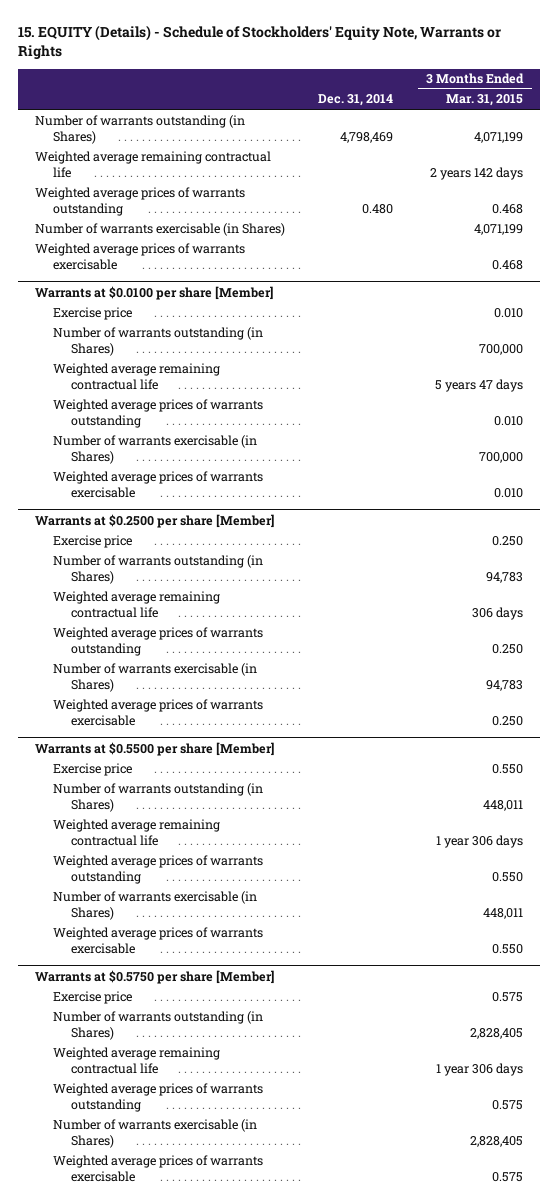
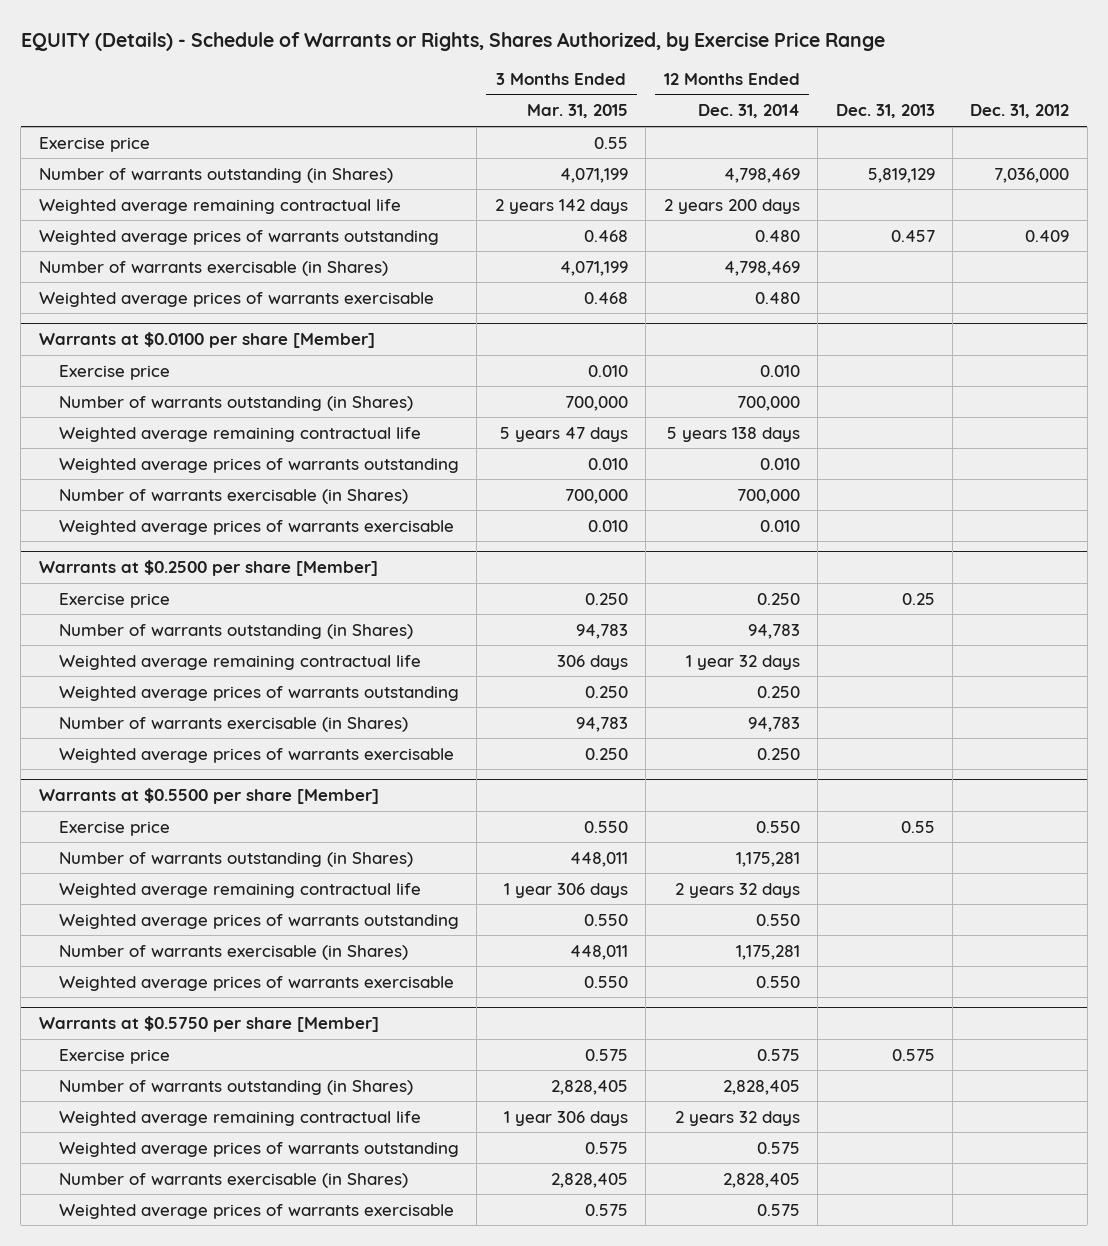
- 15. EQUITY (Details) - Schedule of Stockholders' Equity Note, Warrants or Rights
+ EQUITY (Details) - Schedule of Warrants or Rights, Shares Authorized, by Exercise Price Range
- | Dec. 31, 2014 | 3 Months Ended Mar. 31, 2015
+ | 3 Months Ended Mar. 31, 2015 | 12 Months Ended Dec. 31, 2014 | Dec. 31, 2013 | Dec. 31, 2012
+ Exercise price | 0.55 | | |

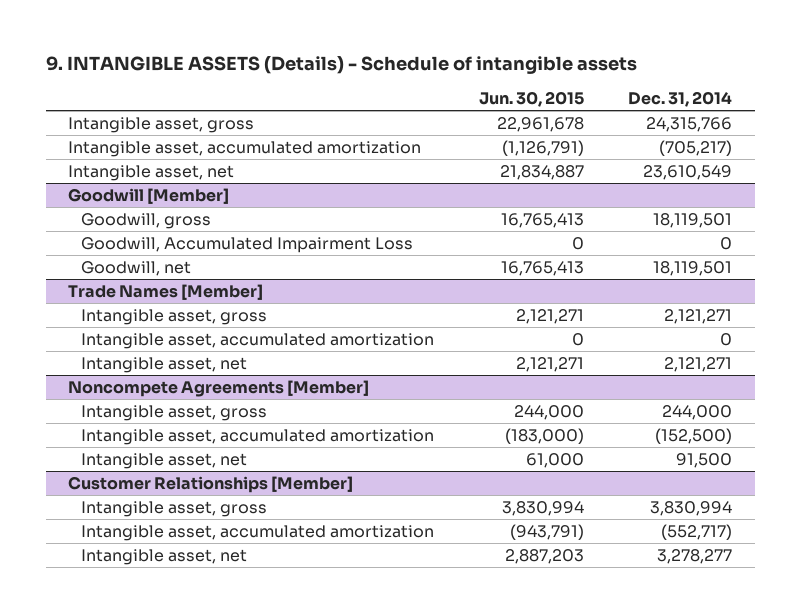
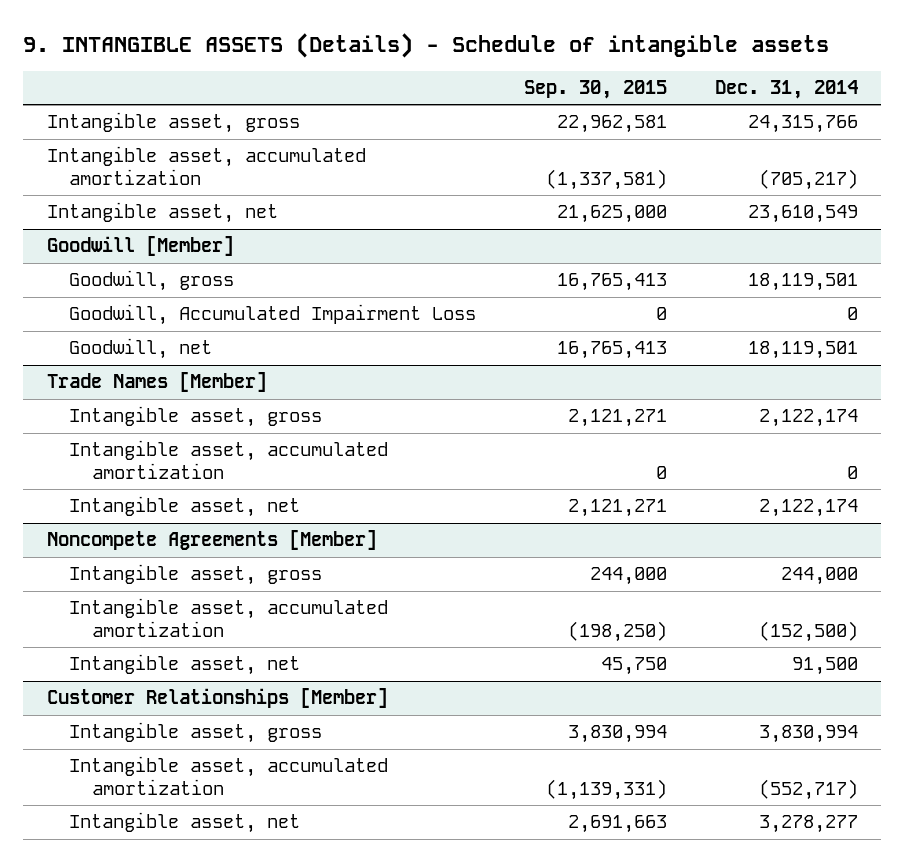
- | Jun. 30, 2015 | Dec. 31, 2014
+ | Sep. 30, 2015 | Dec. 31, 2014
@ Trade Names [Member]
- Intangible asset, gross | 2,121,271 | 2,121,271
+ Intangible asset, gross | 2,121,271 | 2,122,174
- Intangible asset, net | 2,121,271 | 2,121,271
+ Intangible asset, net | 2,121,271 | 2,122,174

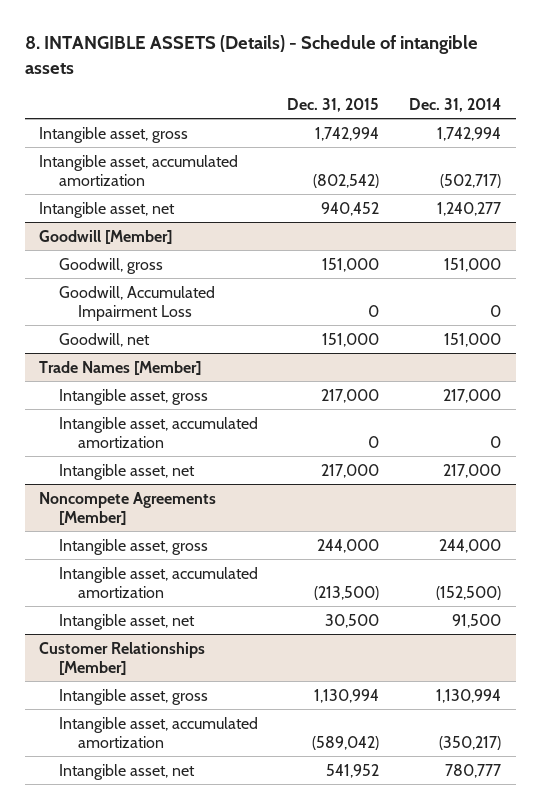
- 9. INTANGIBLE ASSETS (Details) - Schedule of intangible assets
+ 8. INTANGIBLE ASSETS (Details) - Schedule of intangible assets
- | Sep. 30, 2015 | Dec. 31, 2014
+ | Dec. 31, 2015 | Dec. 31, 2014
- Intangible asset, gross | 22,962,581 | 24,315,766
- Intangible asset, accumulated amortization | (1,337,581) | (705,217)
- Intangible asset, net | 21,625,000 | 23,610,549
+ Intangible asset, gross | 1,742,994 | 1,742,994
+ Intangible asset, accumulated amortization | (802,542) | (502,717)
+ Intangible asset, net | 940,452 | 1,240,277
@ Goodwill [Member]
- Goodwill, gross | 16,765,413 | 18,119,501
+ Goodwill, gross | 151,000 | 151,000
- Goodwill, net | 16,765,413 | 18,119,501
+ Goodwill, net | 151,000 | 151,000
@ Trade Names [Member]
- Intangible asset, gross | 2,121,271 | 2,122,174
+ Intangible asset, gross | 217,000 | 217,000
- Intangible asset, net | 2,121,271 | 2,122,174
+ Intangible asset, net | 217,000 | 217,000
@ Customer Relationships [Member]
- Intangible asset, gross | 3,830,994 | 3,830,994
- Intangible asset, accumulated amortization | (1,139,331) | (552,717)
- Intangible asset, net | 2,691,663 | 3,278,277
+ Intangible asset, gross | 1,130,994 | 1,130,994
+ Intangible asset, accumulated amortization | (589,042) | (350,217)
+ Intangible asset, net | 541,952 | 780,777

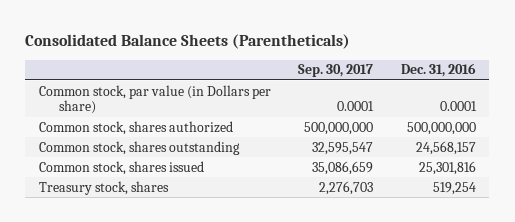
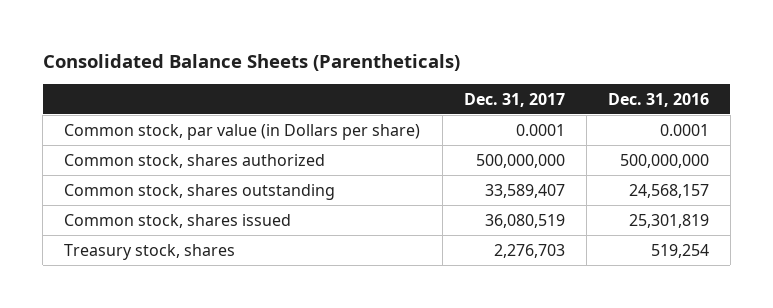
- | Sep. 30, 2017 | Dec. 31, 2016
+ | Dec. 31, 2017 | Dec. 31, 2016
- Common stock, shares issued | 35,086,659 | 25,301,816
+ Common stock, shares issued | 36,080,519 | 25,301,819

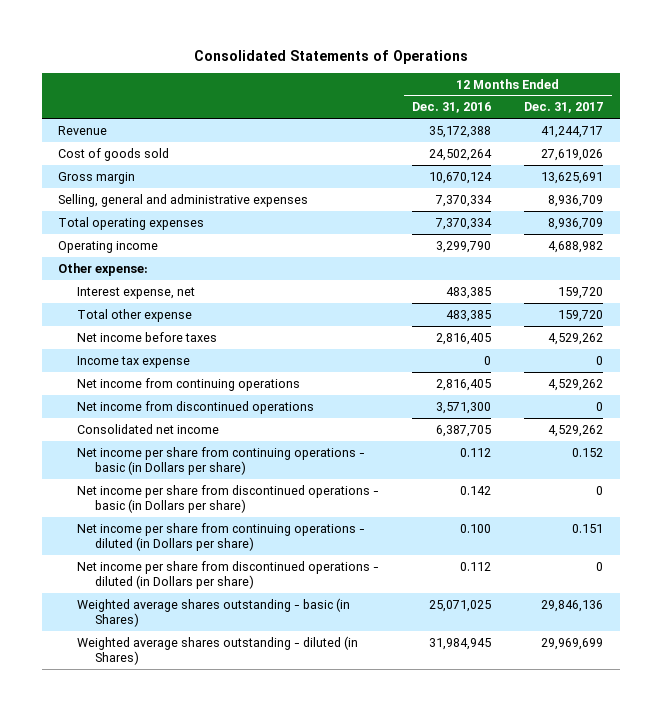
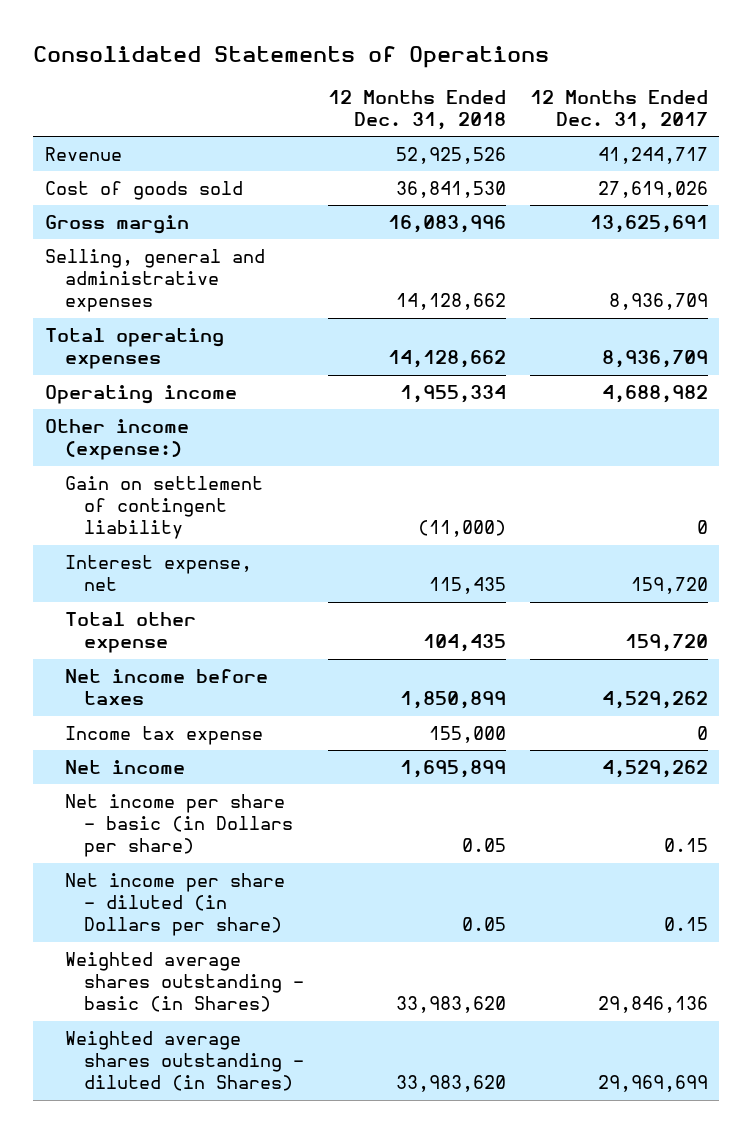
- | 12 Months Ended Dec. 31, 2016 | 12 Months Ended Dec. 31, 2017
+ | 12 Months Ended Dec. 31, 2018 | 12 Months Ended Dec. 31, 2017
- Other expense:
+ Other income (expense:)
+ Gain on settlement of contingent liability | (11,000) | 0
- Net income from continuing operations | 2,816,405 | 4,529,262
- Net income from discontinued operations | 3,571,300 | 0
- Consolidated net income | 6,387,705 | 4,529,262
- Net income per share from continuing operations - basic (in Dollars per share) | 0.112 | 0.152
- Net income per share from discontinued operations - basic (in Dollars per share) | 0.142 | 0
- Net income per share from continuing operations - diluted (in Dollars per share) | 0.100 | 0.151
- Net income per share from discontinued operations - diluted (in Dollars per share) | 0.112 | 0
+ Net income | 1,695,899 | 4,529,262
+ Net income per share - basic (in Dollars per share) | 0.05 | 0.15
+ Net income per share - diluted (in Dollars per share) | 0.05 | 0.15

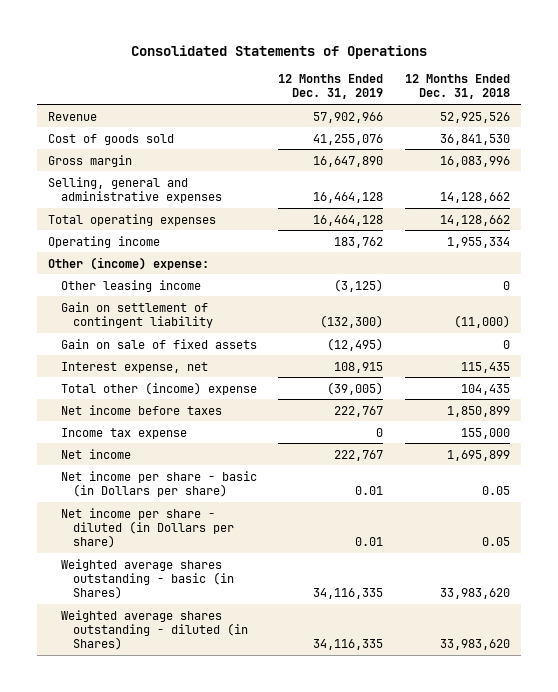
- | 12 Months Ended Dec. 31, 2018 | 12 Months Ended Dec. 31, 2017
+ | 12 Months Ended Dec. 31, 2019 | 12 Months Ended Dec. 31, 2018
- Other income (expense:)
+ Other (income) expense:
+ Other leasing income | (3,125) | 0
+ Gain on sale of fixed assets | (12,495) | 0
- Total other expense | 104,435 | 159,720
+ Total other (income) expense | (39,005) | 104,435

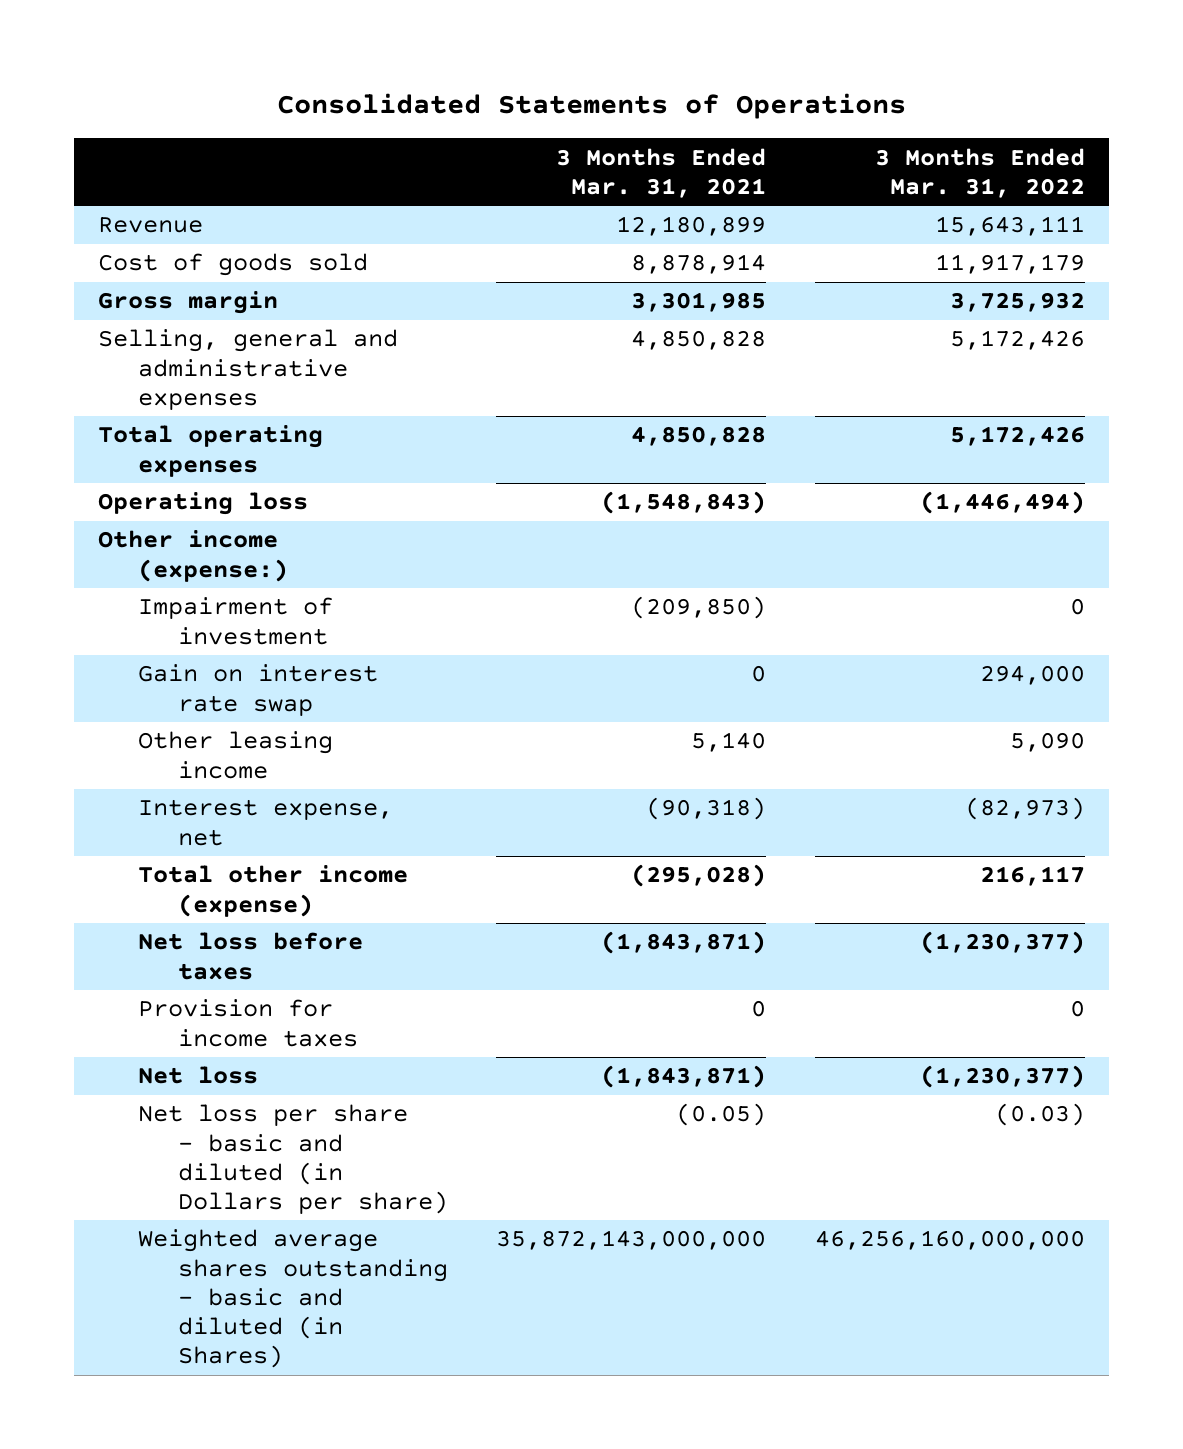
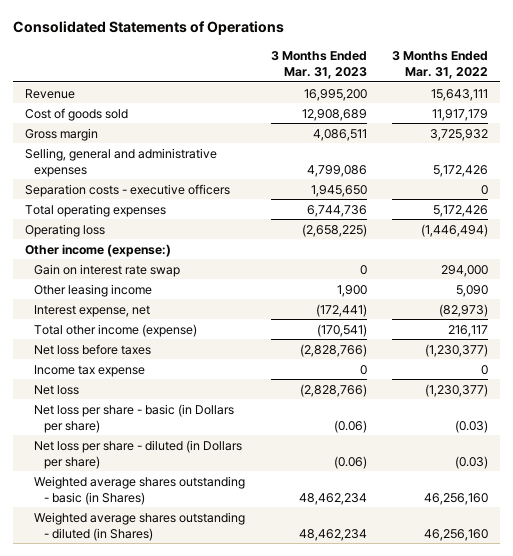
- | 3 Months Ended Mar. 31, 2021 | 3 Months Ended Mar. 31, 2022
+ | 3 Months Ended Mar. 31, 2023 | 3 Months Ended Mar. 31, 2022
+ Separation costs - executive officers | 1,945,650 | 0
- Impairment of investment | (209,850) | 0
- Provision for income taxes | 0 | 0
+ Income tax expense | 0 | 0
- Net loss per share - basic and diluted (in Dollars per share) | (0.05) | (0.03)
- Weighted average shares outstanding - basic and diluted (in Shares) | 35,872,143,000,000 | 46,256,160,000,000
+ Net loss per share - basic (in Dollars per share) | (0.06) | (0.03)
+ Net loss per share - diluted (in Dollars per share) | (0.06) | (0.03)
+ Weighted average shares outstanding - basic (in Shares) | 48,462,234 | 46,256,160
+ Weighted average shares outstanding - diluted (in Shares) | 48,462,234 | 46,256,160

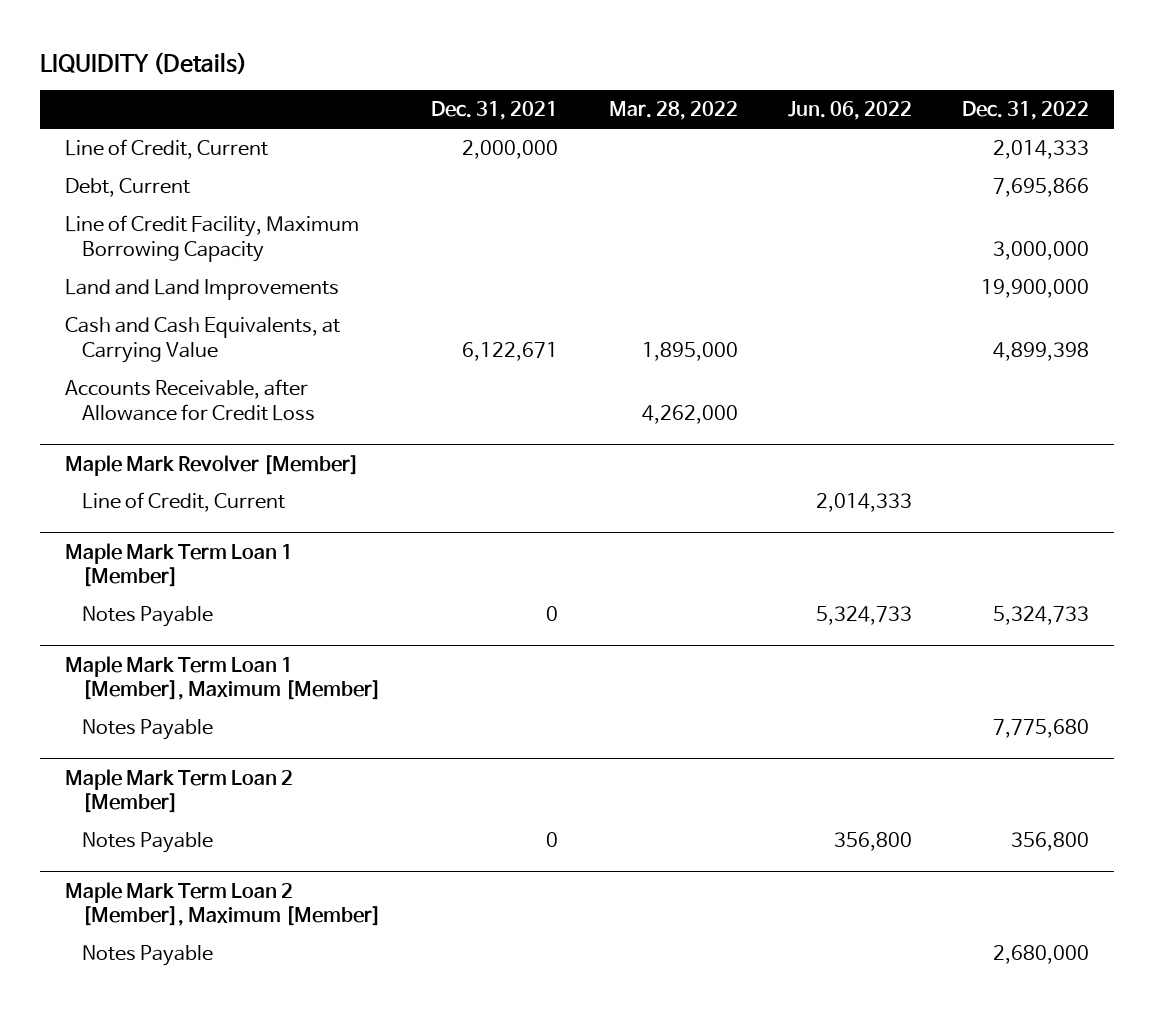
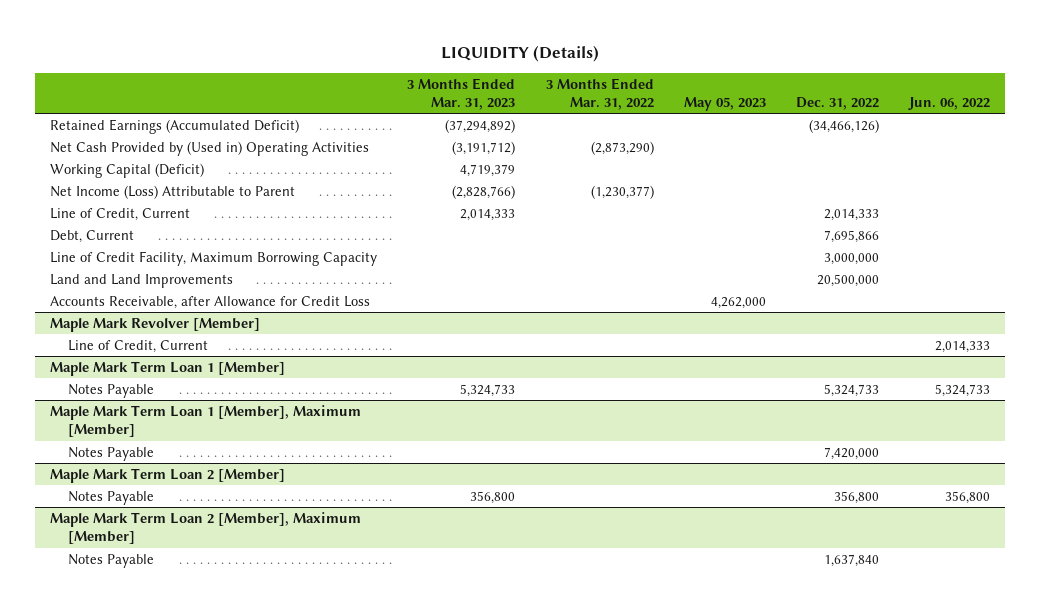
- | Dec. 31, 2021 | Mar. 28, 2022 | Jun. 06, 2022 | Dec. 31, 2022
+ | 3 Months Ended Mar. 31, 2023 | 3 Months Ended Mar. 31, 2022 | May 05, 2023 | Dec. 31, 2022 | Jun. 06, 2022
+ Retained Earnings (Accumulated Deficit) | (37,294,892) | | | (34,466,126) |
+ Net Cash Provided by (Used in) Operating Activities | (3,191,712) | (2,873,290) | | |
+ Working Capital (Deficit) | 4,719,379 | | | |
+ Net Income (Loss) Attributable to Parent | (2,828,766) | (1,230,377) | | |
- Land and Land Improvements | | | | 19,900,000
- Cash and Cash Equivalents, at Carrying Value | 6,122,671 | 1,895,000 | | 4,899,398
+ Land and Land Improvements | | | | 20,500,000 |
@ Maple Mark Term Loan 1 [Member], Maximum [Member]
- Notes Payable | | | | 7,775,680
+ Notes Payable | | | | 7,420,000 |
@ Maple Mark Term Loan 2 [Member], Maximum [Member]
- Notes Payable | | | | 2,680,000
+ Notes Payable | | | | 1,637,840 |

